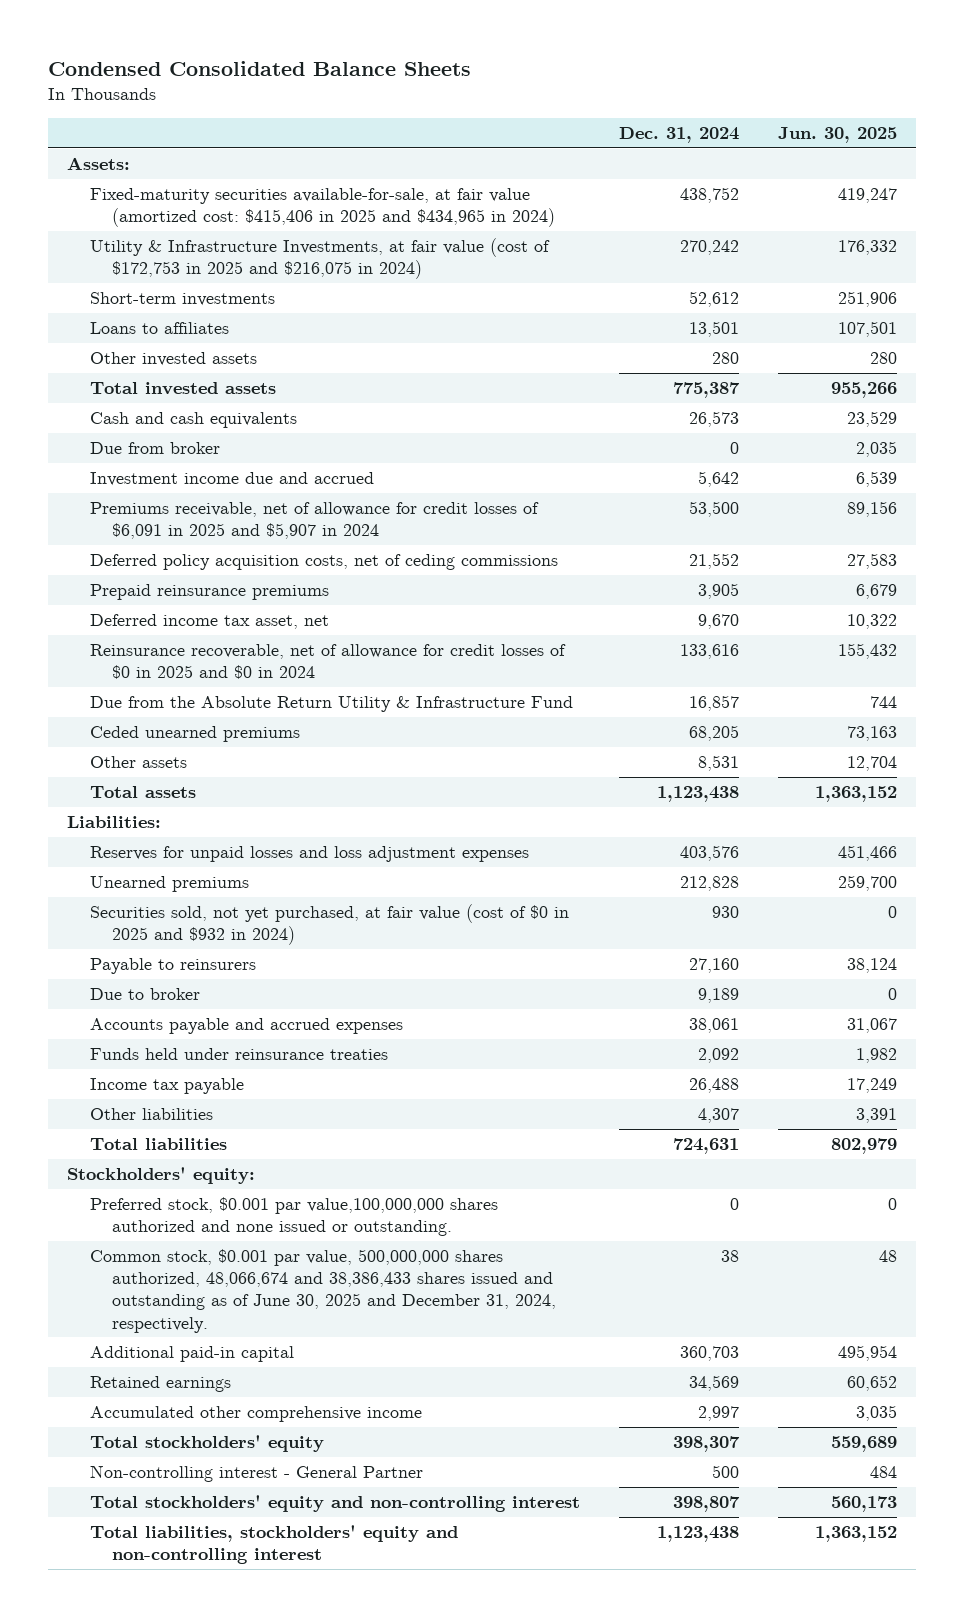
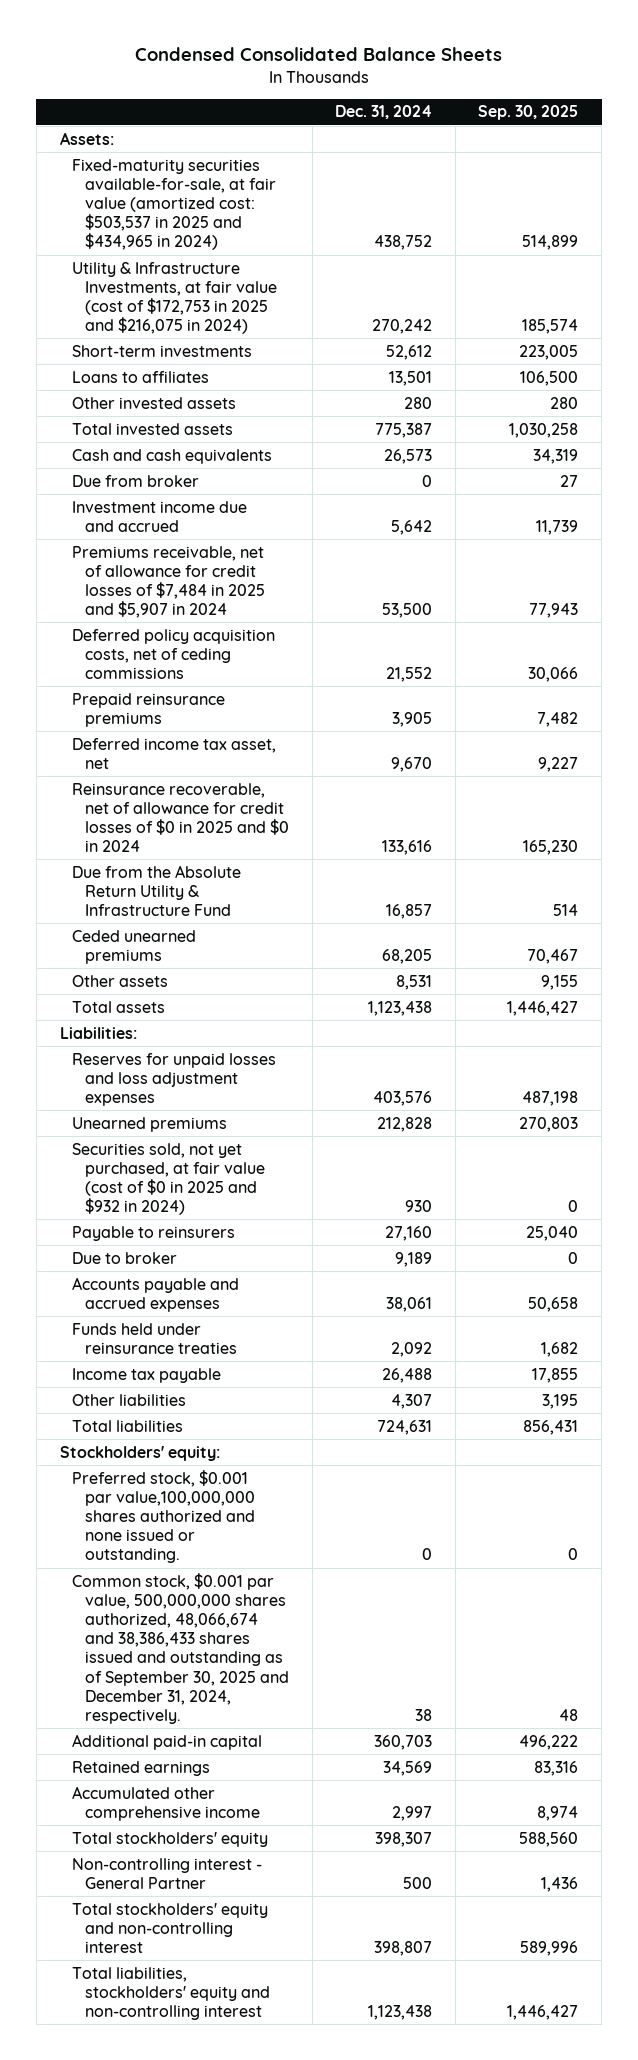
- | Dec. 31, 2024 | Jun. 30, 2025
+ | Dec. 31, 2024 | Sep. 30, 2025
- Fixed-maturity securities available-for-sale, at fair value (amortized cost: $415,406 in 2025 and $434,965 in 2024) | 438,752 | 419,247
+ Fixed-maturity securities available-for-sale, at fair value (amortized cost: $503,537 in 2025 and $434,965 in 2024) | 438,752 | 514,899
- Premiums receivable, net of allowance for credit losses of $6,091 in 2025 and $5,907 in 2024 | 53,500 | 89,156
+ Premiums receivable, net of allowance for credit losses of $7,484 in 2025 and $5,907 in 2024 | 53,500 | 77,943
- Common stock, $0.001 par value, 500,000,000 shares authorized, 48,066,674 and 38,386,433 shares issued and outstanding as of June 30, 2025 and December 31, 2024, respectively. | 38 | 48
+ Common stock, $0.001 par value, 500,000,000 shares authorized, 48,066,674 and 38,386,433 shares issued and outstanding as of September 30, 2025 and December 31, 2024, respectively. | 38 | 48

